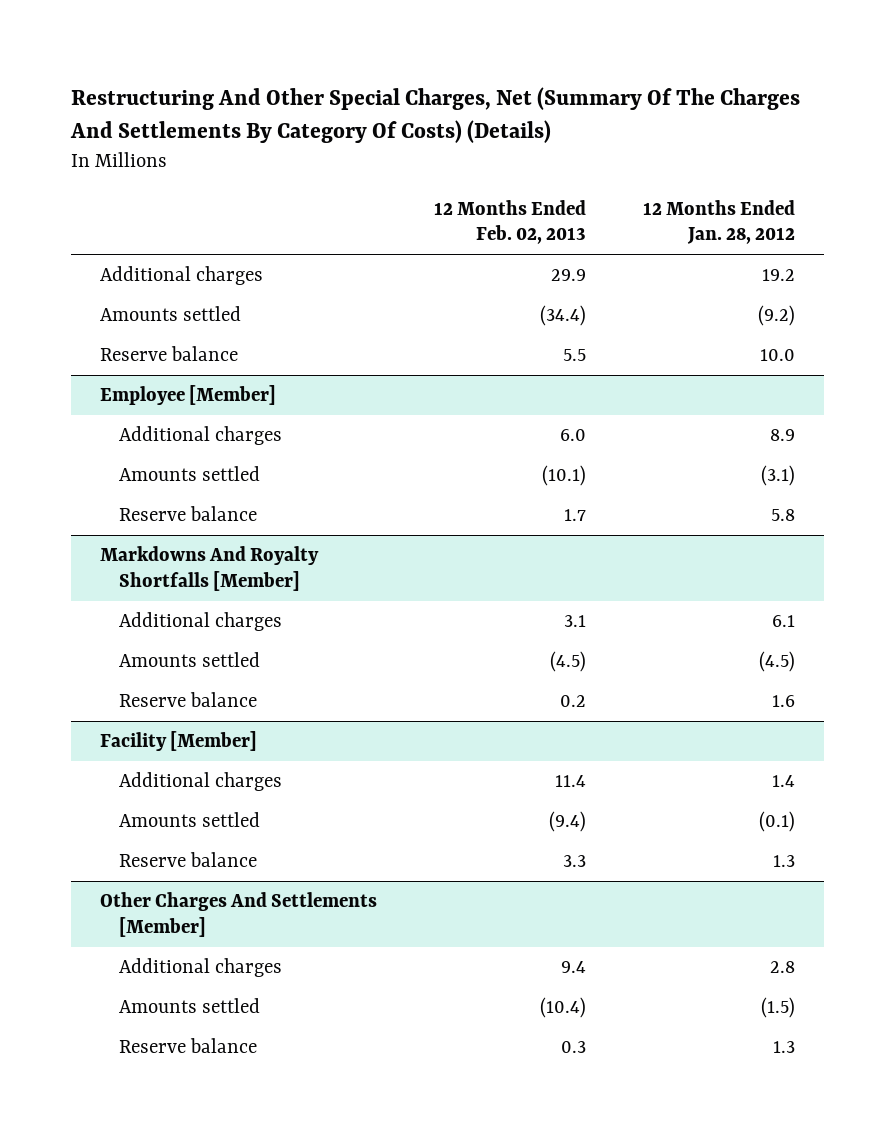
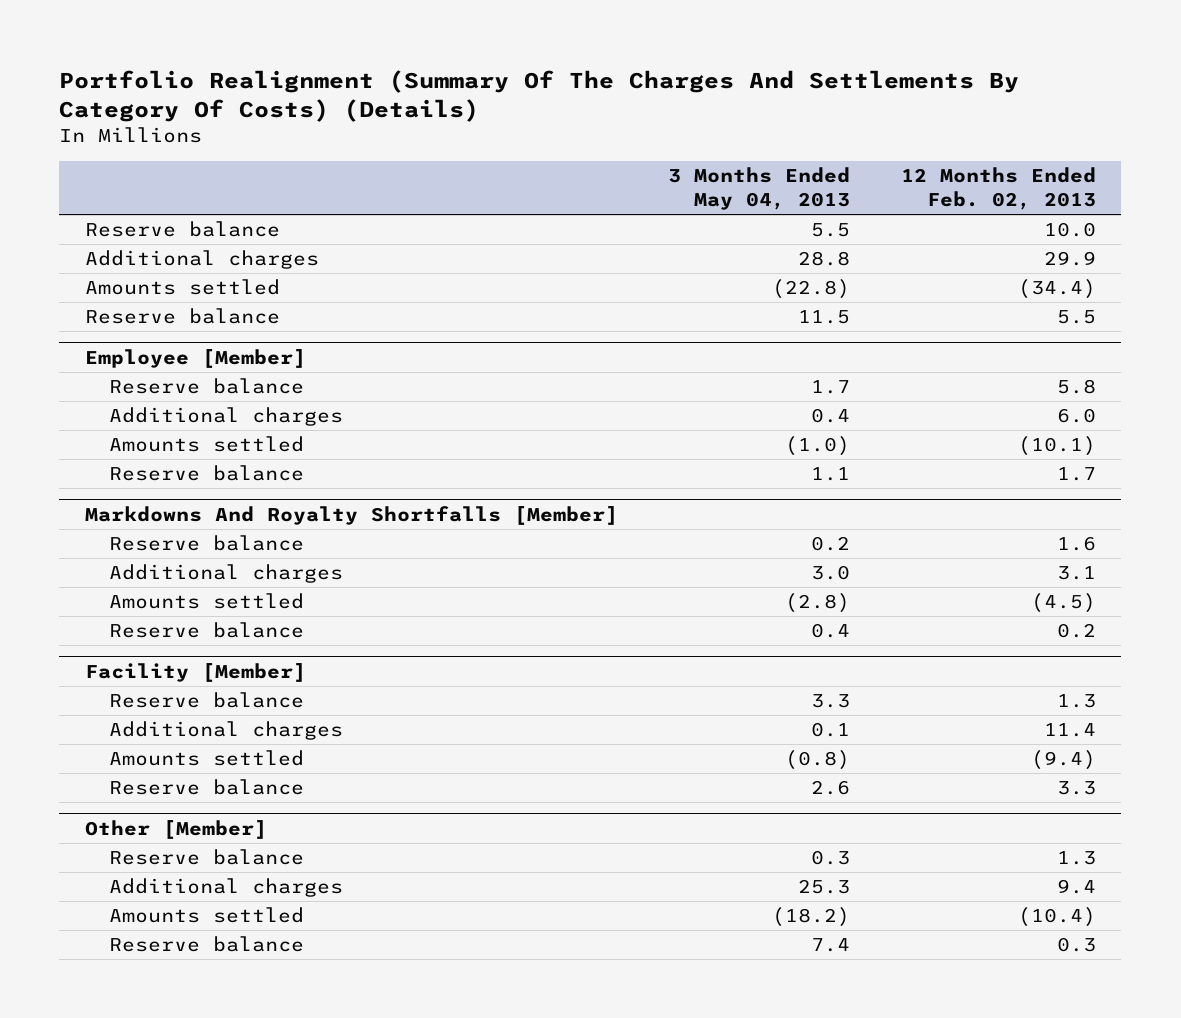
- Restructuring And Other Special Charges, Net (Summary Of The Charges And Settlements By Category Of Costs) (Details)
+ Portfolio Realignment (Summary Of The Charges And Settlements By Category Of Costs) (Details)
- | 12 Months Ended Feb. 02, 2013 | 12 Months Ended Jan. 28, 2012
+ | 3 Months Ended May 04, 2013 | 12 Months Ended Feb. 02, 2013
+ Reserve balance | 5.5 | 10.0
@ Employee [Member]
+ Reserve balance | 1.7 | 5.8
@ Markdowns And Royalty Shortfalls [Member]
+ Reserve balance | 0.2 | 1.6
@ Facility [Member]
+ Reserve balance | 3.3 | 1.3
- Other Charges And Settlements [Member]
+ Other [Member]
+ Reserve balance | 0.3 | 1.3

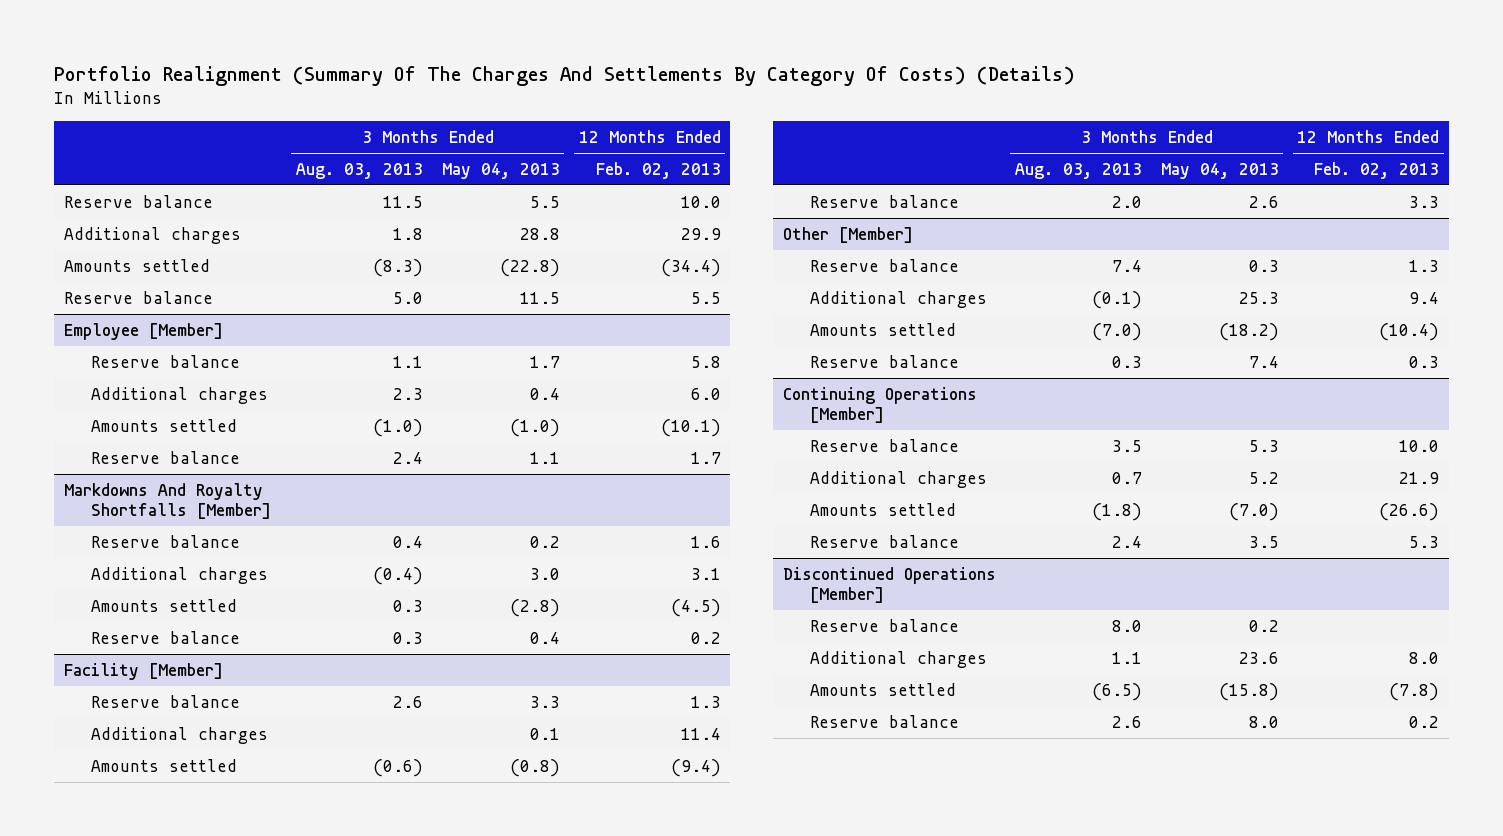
- | 3 Months Ended May 04, 2013 | 12 Months Ended Feb. 02, 2013
+ | 3 Months Ended Aug. 03, 2013 | 3 Months Ended May 04, 2013 | 12 Months Ended Feb. 02, 2013
+ Continuing Operations [Member]
+ Reserve balance | 3.5 | 5.3 | 10.0
+ Additional charges | 0.7 | 5.2 | 21.9
+ Amounts settled | (1.8) | (7.0) | (26.6)
+ Reserve balance | 2.4 | 3.5 | 5.3
+ Discontinued Operations [Member]
+ Reserve balance | 8.0 | 0.2 |
+ Additional charges | 1.1 | 23.6 | 8.0
+ Amounts settled | (6.5) | (15.8) | (7.8)
+ Reserve balance | 2.6 | 8.0 | 0.2

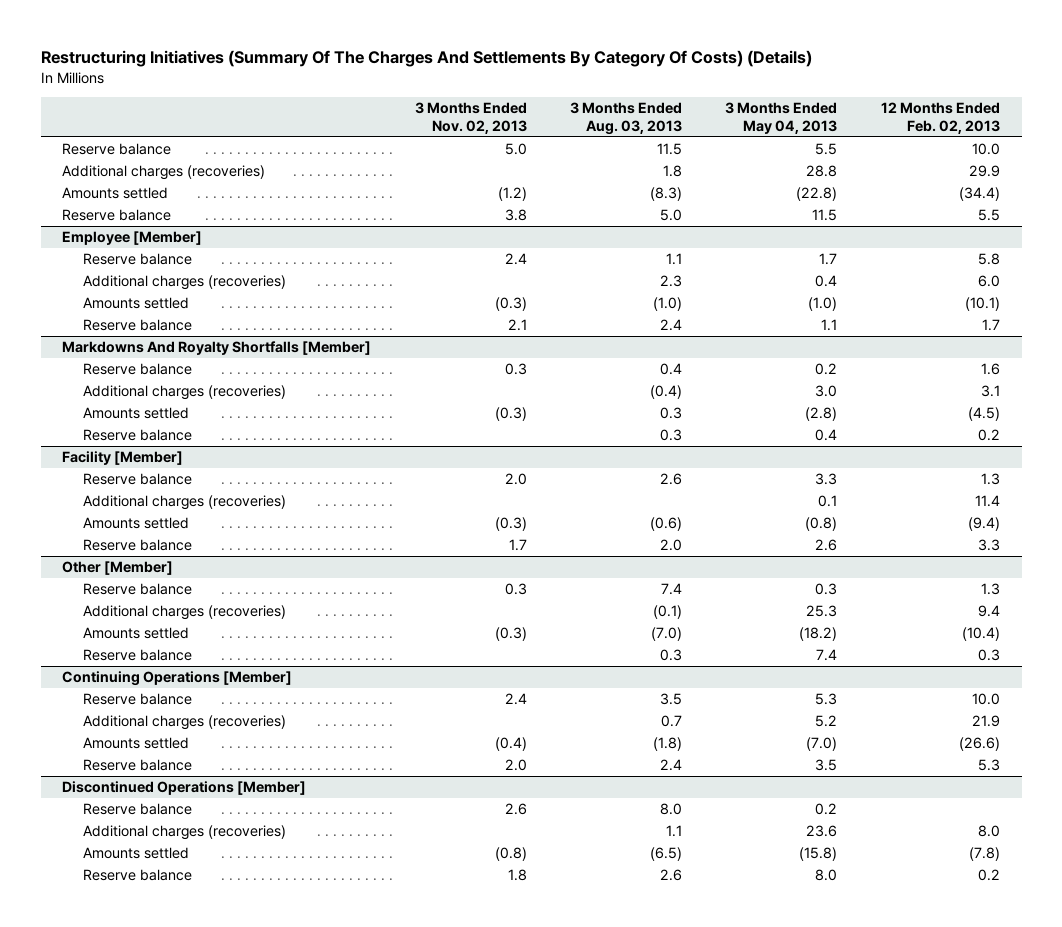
- Portfolio Realignment (Summary Of The Charges And Settlements By Category Of Costs) (Details)
+ Restructuring Initiatives (Summary Of The Charges And Settlements By Category Of Costs) (Details)
- | 3 Months Ended Aug. 03, 2013 | 3 Months Ended May 04, 2013 | 12 Months Ended Feb. 02, 2013
+ | 3 Months Ended Nov. 02, 2013 | 3 Months Ended Aug. 03, 2013 | 3 Months Ended May 04, 2013 | 12 Months Ended Feb. 02, 2013
- Additional charges | 1.8 | 28.8 | 29.9
+ Additional charges (recoveries) | | 1.8 | 28.8 | 29.9
@ Employee [Member]
- Additional charges | 2.3 | 0.4 | 6.0
+ Additional charges (recoveries) | | 2.3 | 0.4 | 6.0
@ Markdowns And Royalty Shortfalls [Member]
- Additional charges | (0.4) | 3.0 | 3.1
+ Additional charges (recoveries) | | (0.4) | 3.0 | 3.1
@ Facility [Member]
- Additional charges | | 0.1 | 11.4
+ Additional charges (recoveries) | | | 0.1 | 11.4
@ Other [Member]
- Additional charges | (0.1) | 25.3 | 9.4
+ Additional charges (recoveries) | | (0.1) | 25.3 | 9.4
@ Continuing Operations [Member]
- Additional charges | 0.7 | 5.2 | 21.9
+ Additional charges (recoveries) | | 0.7 | 5.2 | 21.9
@ Discontinued Operations [Member]
- Additional charges | 1.1 | 23.6 | 8.0
+ Additional charges (recoveries) | | 1.1 | 23.6 | 8.0

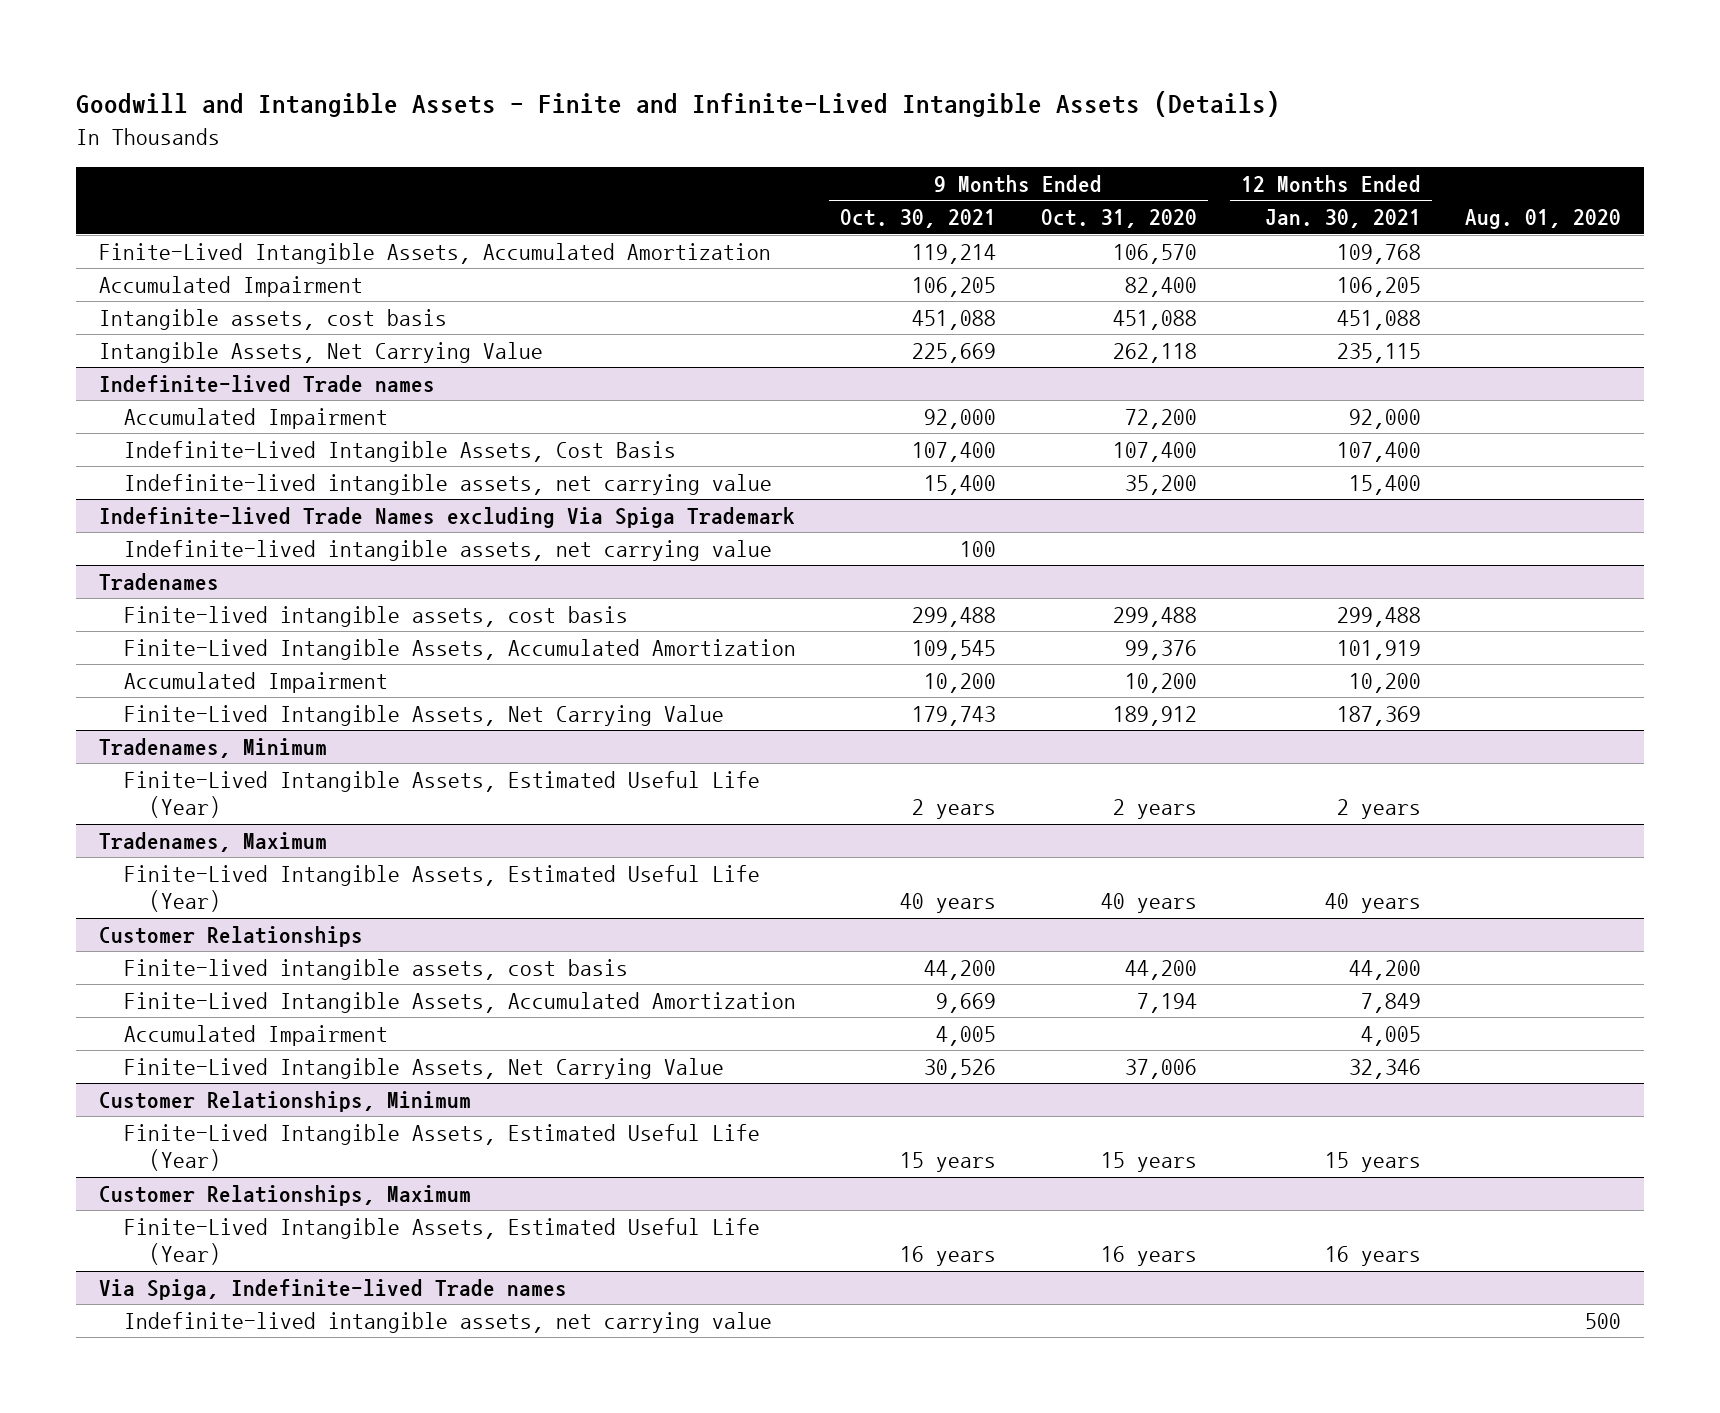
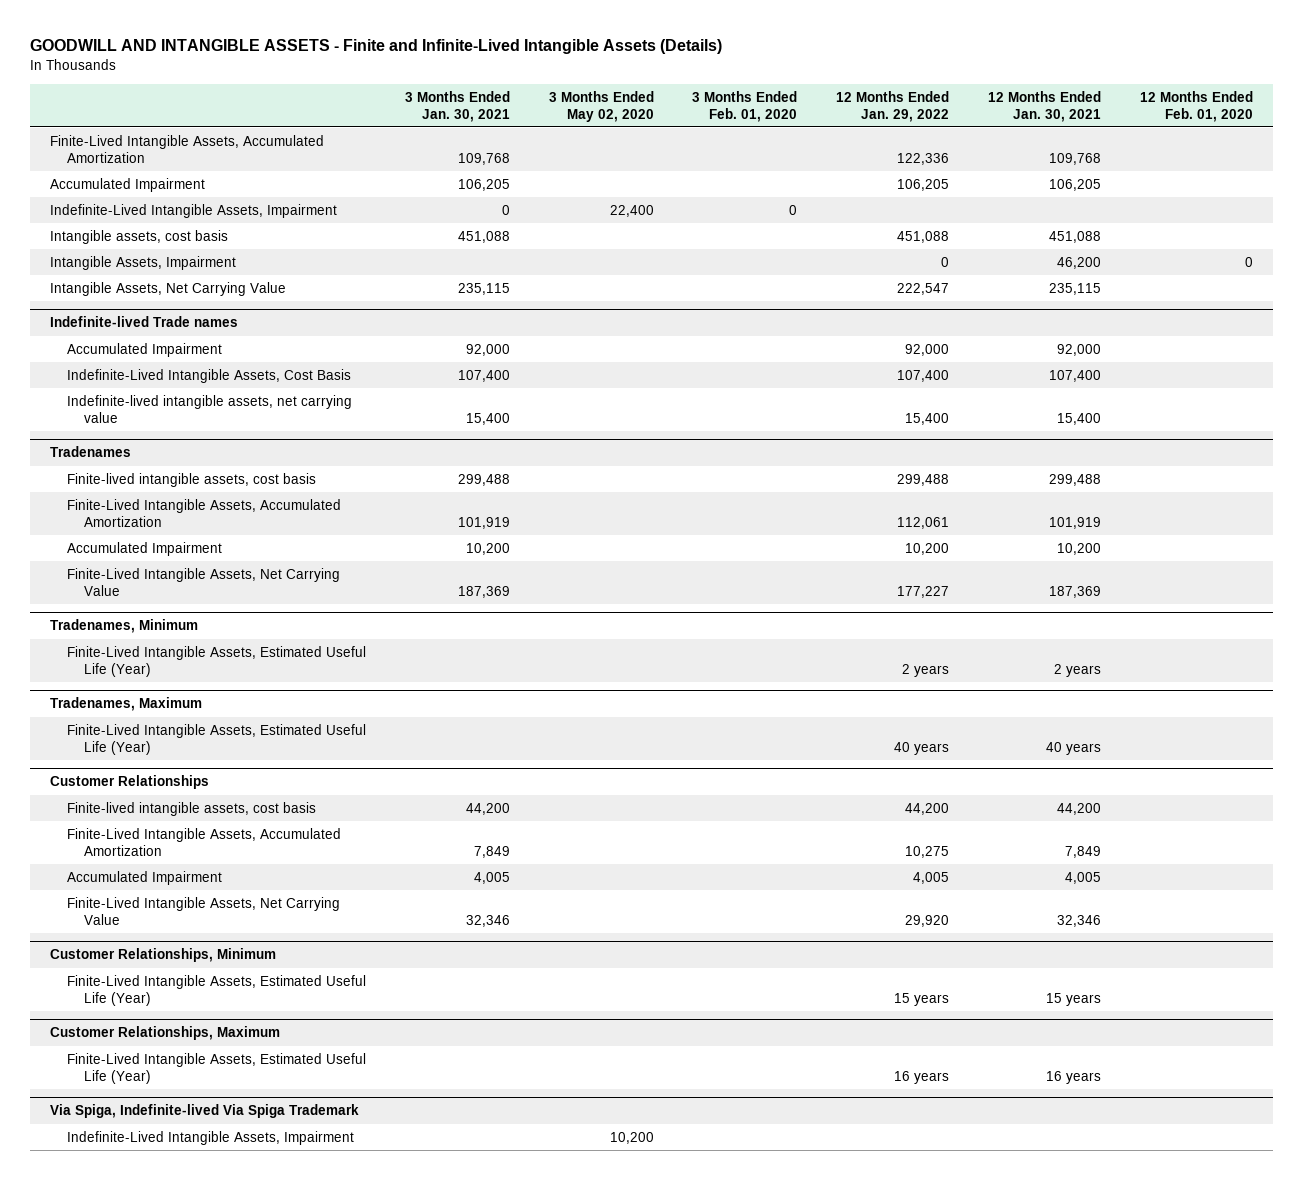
- Goodwill and Intangible Assets - Finite and Infinite-Lived Intangible Assets (Details)
+ GOODWILL AND INTANGIBLE ASSETS - Finite and Infinite-Lived Intangible Assets (Details)
- | 9 Months Ended Oct. 30, 2021 | 9 Months Ended Oct. 31, 2020 | 12 Months Ended Jan. 30, 2021 | Aug. 01, 2020
+ | 3 Months Ended Jan. 30, 2021 | 3 Months Ended May 02, 2020 | 3 Months Ended Feb. 01, 2020 | 12 Months Ended Jan. 29, 2022 | 12 Months Ended Jan. 30, 2021 | 12 Months Ended Feb. 01, 2020
+ Indefinite-Lived Intangible Assets, Impairment | 0 | 22,400 | 0 | | |
+ Intangible Assets, Impairment | | | | 0 | 46,200 | 0
- Indefinite-lived Trade Names excluding Via Spiga Trademark
- Indefinite-lived intangible assets, net carrying value | 100 | | |
- Via Spiga, Indefinite-lived Trade names
- Indefinite-lived intangible assets, net carrying value | | | | 500
+ Via Spiga, Indefinite-lived Via Spiga Trademark
+ Indefinite-Lived Intangible Assets, Impairment | | 10,200 | | | |

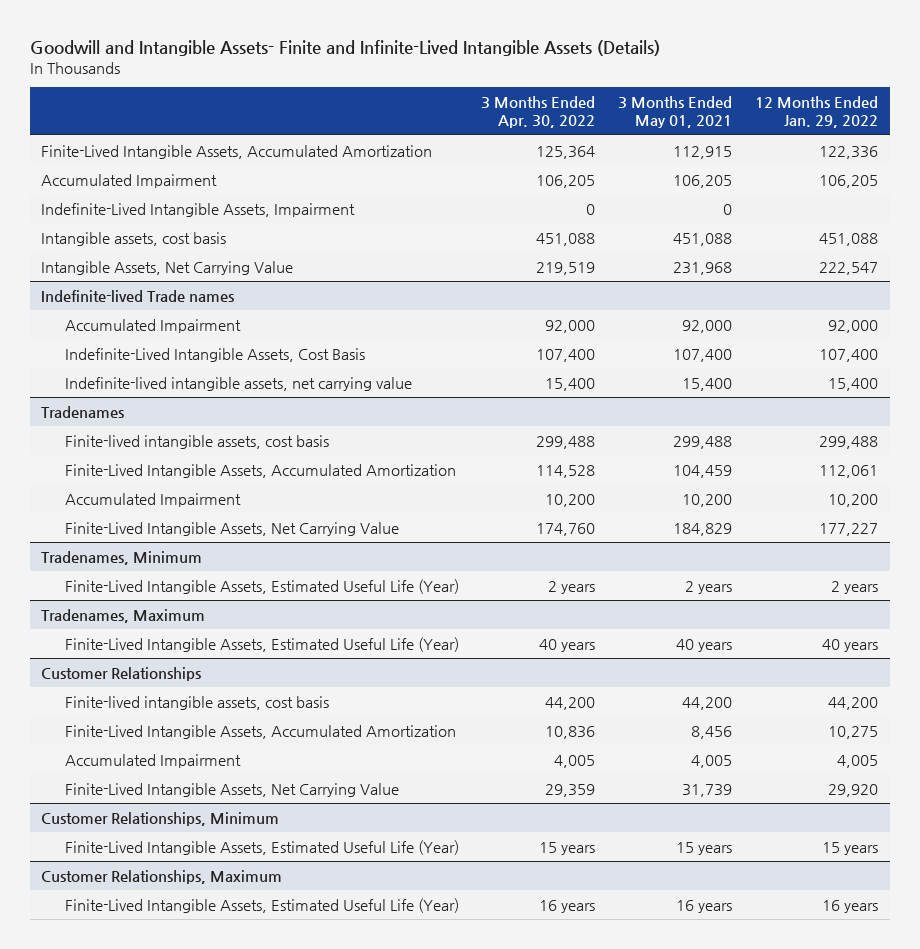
- GOODWILL AND INTANGIBLE ASSETS - Finite and Infinite-Lived Intangible Assets (Details)
+ Goodwill and Intangible Assets- Finite and Infinite-Lived Intangible Assets (Details)
- | 3 Months Ended Jan. 30, 2021 | 3 Months Ended May 02, 2020 | 3 Months Ended Feb. 01, 2020 | 12 Months Ended Jan. 29, 2022 | 12 Months Ended Jan. 30, 2021 | 12 Months Ended Feb. 01, 2020
+ | 3 Months Ended Apr. 30, 2022 | 3 Months Ended May 01, 2021 | 12 Months Ended Jan. 29, 2022
- Intangible Assets, Impairment | | | | 0 | 46,200 | 0
- Via Spiga, Indefinite-lived Via Spiga Trademark
- Indefinite-Lived Intangible Assets, Impairment | | 10,200 | | | |

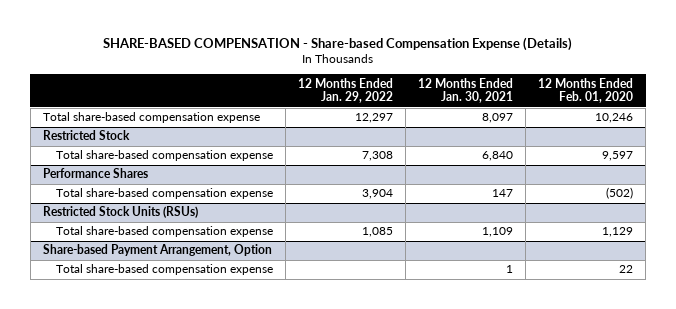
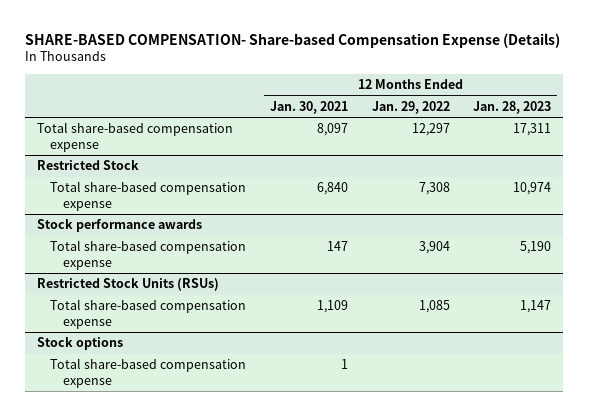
- SHARE-BASED COMPENSATION - Share-based Compensation Expense (Details)
+ SHARE-BASED COMPENSATION- Share-based Compensation Expense (Details)
- | 12 Months Ended Jan. 29, 2022 | 12 Months Ended Jan. 30, 2021 | 12 Months Ended Feb. 01, 2020
+ | 12 Months Ended Jan. 30, 2021 | 12 Months Ended Jan. 29, 2022 | 12 Months Ended Jan. 28, 2023
- Performance Shares
+ Stock performance awards
- Share-based Payment Arrangement, Option
+ Stock options

